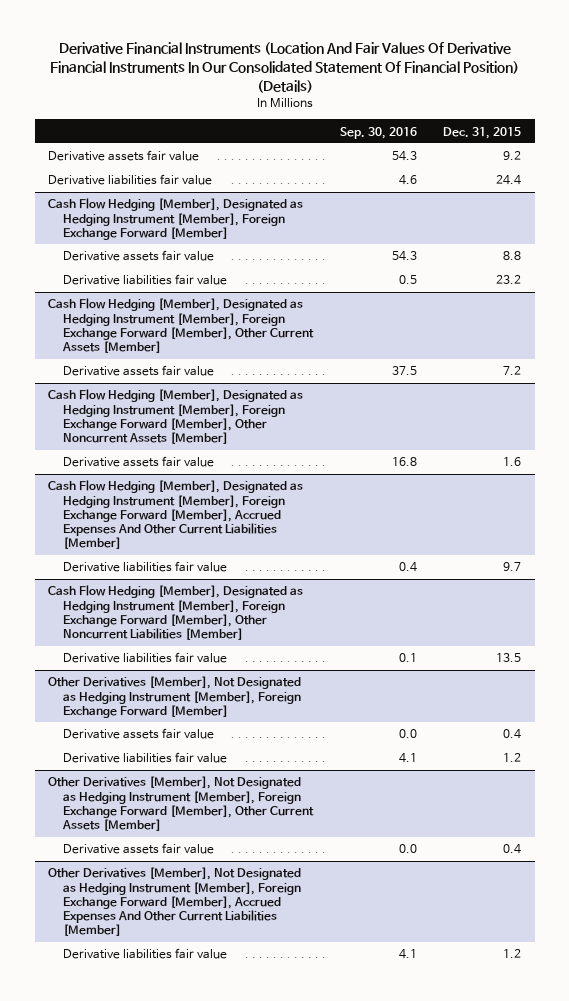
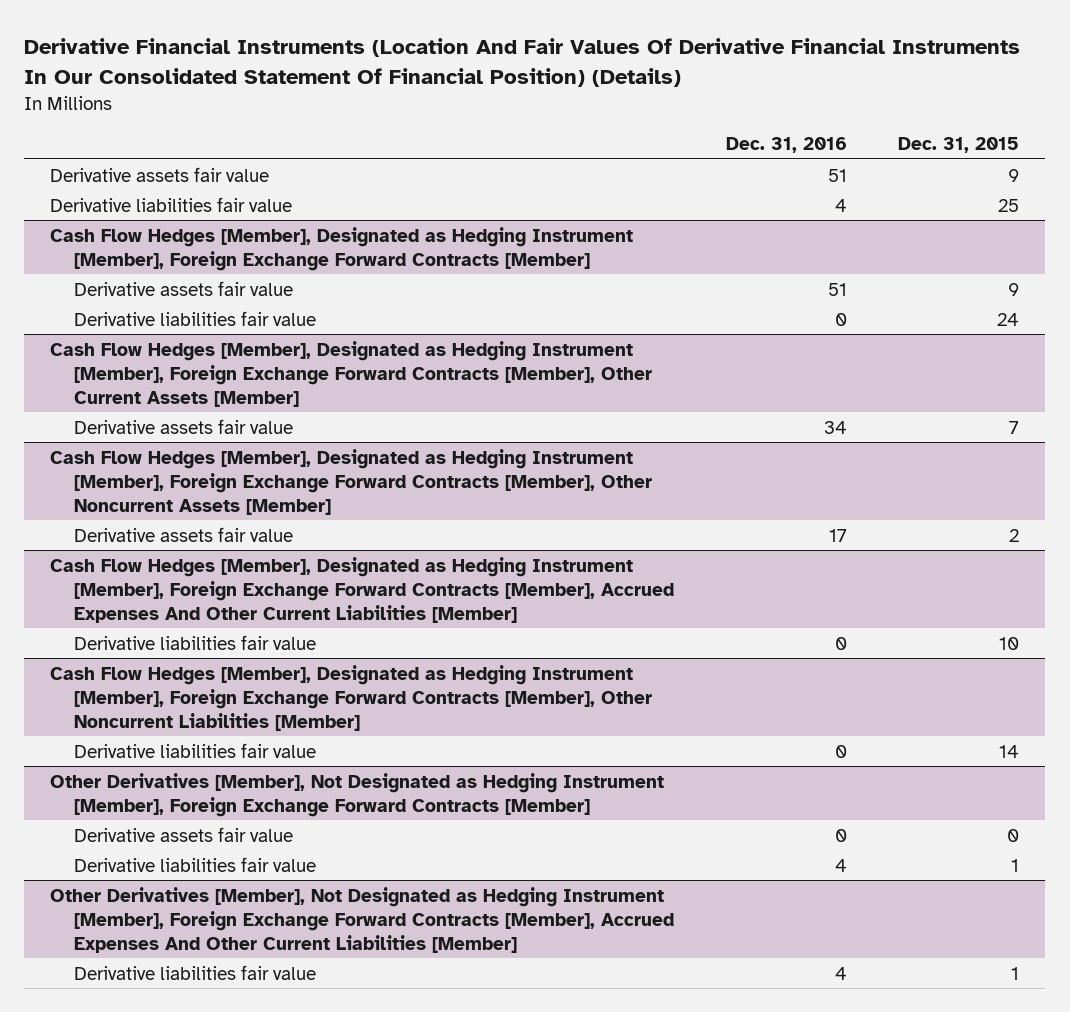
- | Sep. 30, 2016 | Dec. 31, 2015
+ | Dec. 31, 2016 | Dec. 31, 2015
- Derivative assets fair value | 54.3 | 9.2
- Derivative liabilities fair value | 4.6 | 24.4
- Cash Flow Hedging [Member], Designated as Hedging Instrument [Member], Foreign Exchange Forward [Member]
- Derivative assets fair value | 54.3 | 8.8
- Derivative liabilities fair value | 0.5 | 23.2
- Cash Flow Hedging [Member], Designated as Hedging Instrument [Member], Foreign Exchange Forward [Member], Other Current Assets [Member]
- Derivative assets fair value | 37.5 | 7.2
- Cash Flow Hedging [Member], Designated as Hedging Instrument [Member], Foreign Exchange Forward [Member], Other Noncurrent Assets [Member]
- Derivative assets fair value | 16.8 | 1.6
- Cash Flow Hedging [Member], Designated as Hedging Instrument [Member], Foreign Exchange Forward [Member], Accrued Expenses And Other Current Liabilities [Member]
- Derivative liabilities fair value | 0.4 | 9.7
- Cash Flow Hedging [Member], Designated as Hedging Instrument [Member], Foreign Exchange Forward [Member], Other Noncurrent Liabilities [Member]
- Derivative liabilities fair value | 0.1 | 13.5
- Other Derivatives [Member], Not Designated as Hedging Instrument [Member], Foreign Exchange Forward [Member]
- Derivative assets fair value | 0.0 | 0.4
- Derivative liabilities fair value | 4.1 | 1.2
- Other Derivatives [Member], Not Designated as Hedging Instrument [Member], Foreign Exchange Forward [Member], Other Current Assets [Member]
- Derivative assets fair value | 0.0 | 0.4
- Other Derivatives [Member], Not Designated as Hedging Instrument [Member], Foreign Exchange Forward [Member], Accrued Expenses And Other Current Liabilities [Member]
- Derivative liabilities fair value | 4.1 | 1.2
+ Derivative assets fair value | 51 | 9
+ Derivative liabilities fair value | 4 | 25
+ Cash Flow Hedges [Member], Designated as Hedging Instrument [Member], Foreign Exchange Forward Contracts [Member]
+ Derivative assets fair value | 51 | 9
+ Derivative liabilities fair value | 0 | 24
+ Cash Flow Hedges [Member], Designated as Hedging Instrument [Member], Foreign Exchange Forward Contracts [Member], Other Current Assets [Member]
+ Derivative assets fair value | 34 | 7
+ Cash Flow Hedges [Member], Designated as Hedging Instrument [Member], Foreign Exchange Forward Contracts [Member], Other Noncurrent Assets [Member]
+ Derivative assets fair value | 17 | 2
+ Cash Flow Hedges [Member], Designated as Hedging Instrument [Member], Foreign Exchange Forward Contracts [Member], Accrued Expenses And Other Current Liabilities [Member]
+ Derivative liabilities fair value | 0 | 10
+ Cash Flow Hedges [Member], Designated as Hedging Instrument [Member], Foreign Exchange Forward Contracts [Member], Other Noncurrent Liabilities [Member]
+ Derivative liabilities fair value | 0 | 14
+ Other Derivatives [Member], Not Designated as Hedging Instrument [Member], Foreign Exchange Forward Contracts [Member]
+ Derivative assets fair value | 0 | 0
+ Derivative liabilities fair value | 4 | 1
+ Other Derivatives [Member], Not Designated as Hedging Instrument [Member], Foreign Exchange Forward Contracts [Member], Accrued Expenses And Other Current Liabilities [Member]
+ Derivative liabilities fair value | 4 | 1

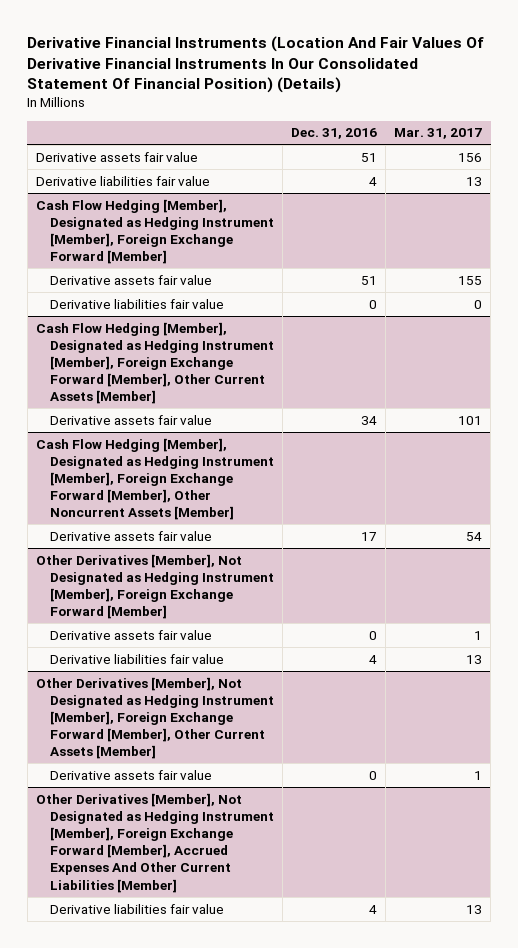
- | Dec. 31, 2016 | Dec. 31, 2015
+ | Dec. 31, 2016 | Mar. 31, 2017
- Cash Flow Hedges [Member], Designated as Hedging Instrument [Member], Foreign Exchange Forward Contracts [Member]
+ Cash Flow Hedging [Member], Designated as Hedging Instrument [Member], Foreign Exchange Forward [Member]
- Cash Flow Hedges [Member], Designated as Hedging Instrument [Member], Foreign Exchange Forward Contracts [Member], Other Current Assets [Member]
+ Cash Flow Hedging [Member], Designated as Hedging Instrument [Member], Foreign Exchange Forward [Member], Other Current Assets [Member]
- Cash Flow Hedges [Member], Designated as Hedging Instrument [Member], Foreign Exchange Forward Contracts [Member], Other Noncurrent Assets [Member]
+ Cash Flow Hedging [Member], Designated as Hedging Instrument [Member], Foreign Exchange Forward [Member], Other Noncurrent Assets [Member]
- Cash Flow Hedges [Member], Designated as Hedging Instrument [Member], Foreign Exchange Forward Contracts [Member], Accrued Expenses And Other Current Liabilities [Member]
- Derivative liabilities fair value | 0 | 10
- Cash Flow Hedges [Member], Designated as Hedging Instrument [Member], Foreign Exchange Forward Contracts [Member], Other Noncurrent Liabilities [Member]
- Derivative liabilities fair value | 0 | 14
- Other Derivatives [Member], Not Designated as Hedging Instrument [Member], Foreign Exchange Forward Contracts [Member]
+ Other Derivatives [Member], Not Designated as Hedging Instrument [Member], Foreign Exchange Forward [Member]
- Other Derivatives [Member], Not Designated as Hedging Instrument [Member], Foreign Exchange Forward Contracts [Member], Accrued Expenses And Other Current Liabilities [Member]
+ Other Derivatives [Member], Not Designated as Hedging Instrument [Member], Foreign Exchange Forward [Member], Other Current Assets [Member]
+ Derivative assets fair value | 0 | 1
+ Other Derivatives [Member], Not Designated as Hedging Instrument [Member], Foreign Exchange Forward [Member], Accrued Expenses And Other Current Liabilities [Member]

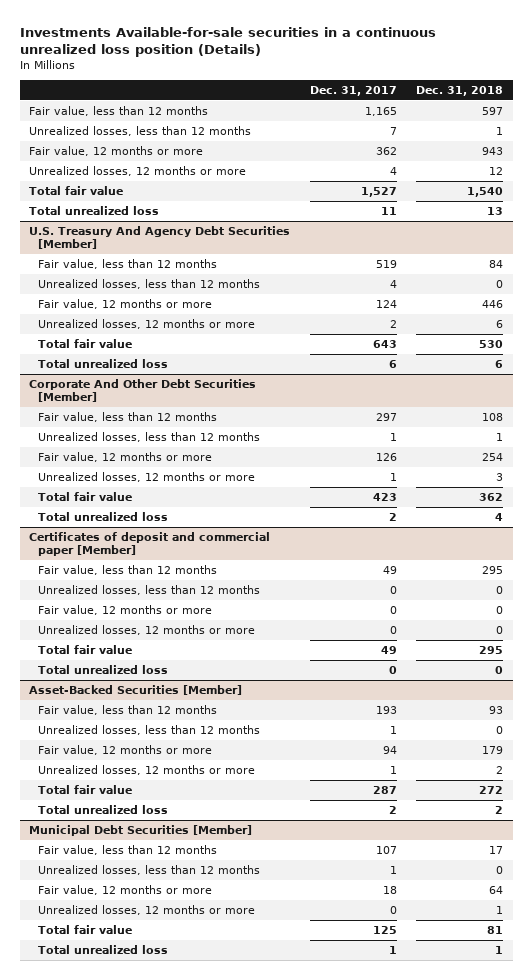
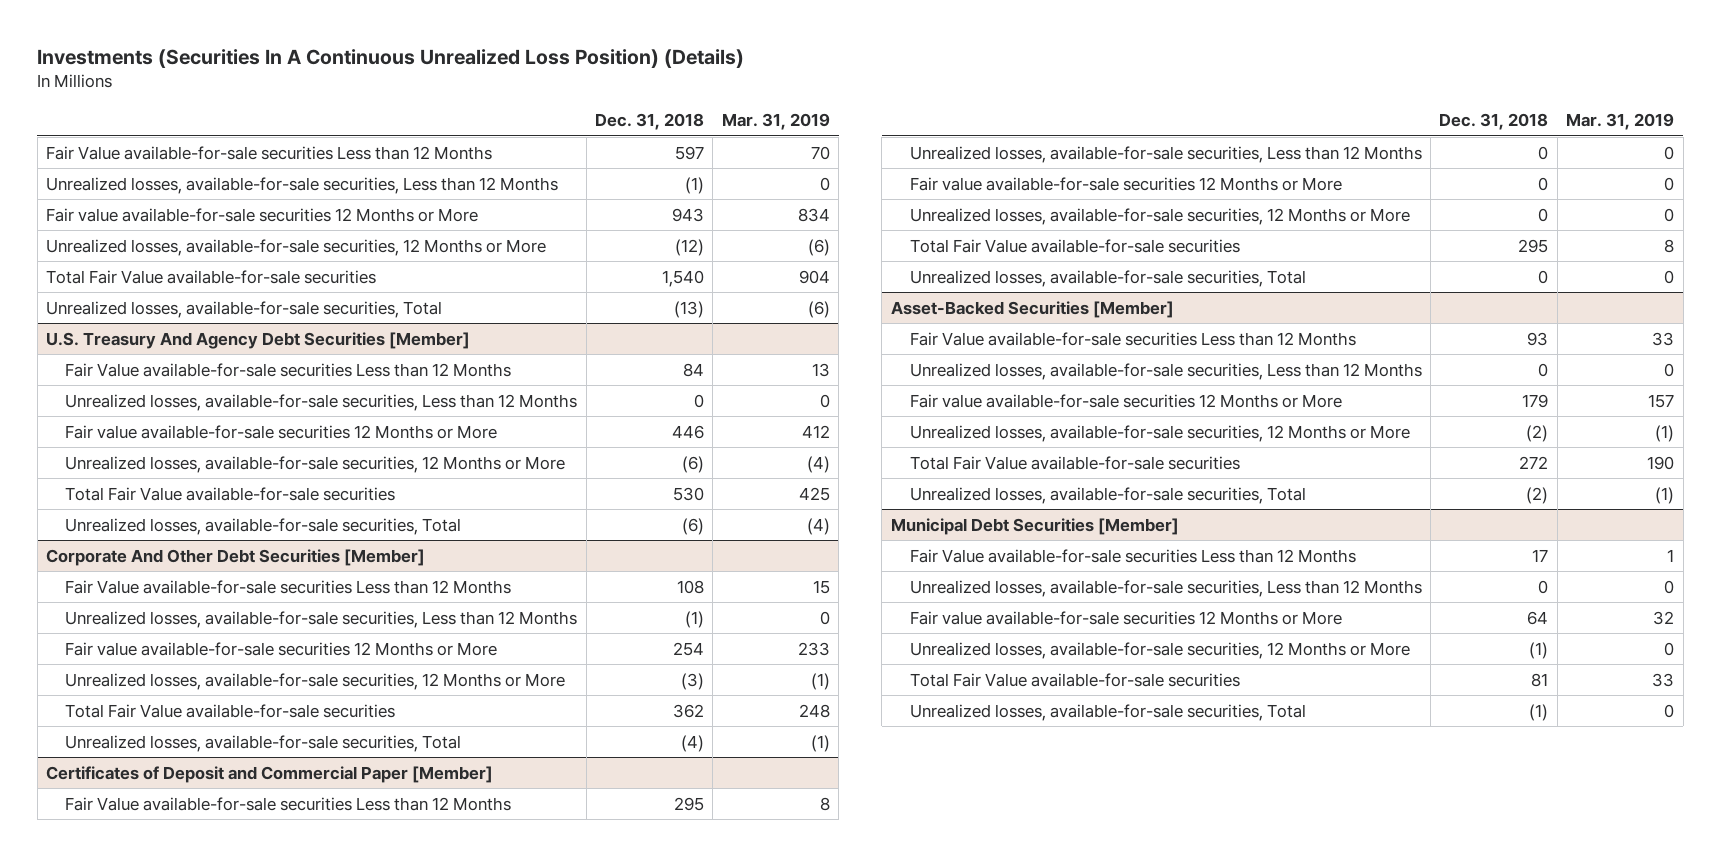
- Investments Available-for-sale securities in a continuous unrealized loss position (Details)
+ Investments (Securities In A Continuous Unrealized Loss Position) (Details)
- | Dec. 31, 2017 | Dec. 31, 2018
+ | Dec. 31, 2018 | Mar. 31, 2019
- Fair value, less than 12 months | 1,165 | 597
- Unrealized losses, less than 12 months | 7 | 1
- Fair value, 12 months or more | 362 | 943
- Unrealized losses, 12 months or more | 4 | 12
- Total fair value | 1,527 | 1,540
- Total unrealized loss | 11 | 13
+ Fair Value available-for-sale securities Less than 12 Months | 597 | 70
+ Unrealized losses, available-for-sale securities, Less than 12 Months | (1) | 0
+ Fair value available-for-sale securities 12 Months or More | 943 | 834
+ Unrealized losses, available-for-sale securities, 12 Months or More | (12) | (6)
+ Total Fair Value available-for-sale securities | 1,540 | 904
+ Unrealized losses, available-for-sale securities, Total | (13) | (6)
@ U.S. Treasury And Agency Debt Securities [Member]
- Fair value, less than 12 months | 519 | 84
- Unrealized losses, less than 12 months | 4 | 0
- Fair value, 12 months or more | 124 | 446
- Unrealized losses, 12 months or more | 2 | 6
- Total fair value | 643 | 530
- Total unrealized loss | 6 | 6
+ Fair Value available-for-sale securities Less than 12 Months | 84 | 13
+ Unrealized losses, available-for-sale securities, Less than 12 Months | 0 | 0
+ Fair value available-for-sale securities 12 Months or More | 446 | 412
+ Unrealized losses, available-for-sale securities, 12 Months or More | (6) | (4)
+ Total Fair Value available-for-sale securities | 530 | 425
+ Unrealized losses, available-for-sale securities, Total | (6) | (4)
@ Corporate And Other Debt Securities [Member]
- Fair value, less than 12 months | 297 | 108
- Unrealized losses, less than 12 months | 1 | 1
- Fair value, 12 months or more | 126 | 254
- Unrealized losses, 12 months or more | 1 | 3
- Total fair value | 423 | 362
- Total unrealized loss | 2 | 4
- Certificates of deposit and commercial paper [Member]
- Fair value, less than 12 months | 49 | 295
- Unrealized losses, less than 12 months | 0 | 0
- Fair value, 12 months or more | 0 | 0
- Unrealized losses, 12 months or more | 0 | 0
- Total fair value | 49 | 295
- Total unrealized loss | 0 | 0
@ Corporate And Other Debt Securities [Member]
+ Fair Value available-for-sale securities Less than 12 Months | 108 | 15
+ Unrealized losses, available-for-sale securities, Less than 12 Months | (1) | 0
+ Fair value available-for-sale securities 12 Months or More | 254 | 233
+ Unrealized losses, available-for-sale securities, 12 Months or More | (3) | (1)
+ Total Fair Value available-for-sale securities | 362 | 248
+ Unrealized losses, available-for-sale securities, Total | (4) | (1)
+ Certificates of Deposit and Commercial Paper [Member]
+ Fair Value available-for-sale securities Less than 12 Months | 295 | 8
+ Unrealized losses, available-for-sale securities, Less than 12 Months | 0 | 0
+ Fair value available-for-sale securities 12 Months or More | 0 | 0
+ Unrealized losses, available-for-sale securities, 12 Months or More | 0 | 0
+ Total Fair Value available-for-sale securities | 295 | 8
+ Unrealized losses, available-for-sale securities, Total | 0 | 0
@ Asset-Backed Securities [Member]
- Fair value, less than 12 months | 193 | 93
- Unrealized losses, less than 12 months | 1 | 0
- Fair value, 12 months or more | 94 | 179
- Unrealized losses, 12 months or more | 1 | 2
- Total fair value | 287 | 272
- Total unrealized loss | 2 | 2
+ Fair Value available-for-sale securities Less than 12 Months | 93 | 33
+ Unrealized losses, available-for-sale securities, Less than 12 Months | 0 | 0
+ Fair value available-for-sale securities 12 Months or More | 179 | 157
+ Unrealized losses, available-for-sale securities, 12 Months or More | (2) | (1)
+ Total Fair Value available-for-sale securities | 272 | 190
+ Unrealized losses, available-for-sale securities, Total | (2) | (1)
@ Municipal Debt Securities [Member]
- Fair value, less than 12 months | 107 | 17
- Unrealized losses, less than 12 months | 1 | 0
- Fair value, 12 months or more | 18 | 64
- Unrealized losses, 12 months or more | 0 | 1
- Total fair value | 125 | 81
- Total unrealized loss | 1 | 1
+ Fair Value available-for-sale securities Less than 12 Months | 17 | 1
+ Unrealized losses, available-for-sale securities, Less than 12 Months | 0 | 0
+ Fair value available-for-sale securities 12 Months or More | 64 | 32
+ Unrealized losses, available-for-sale securities, 12 Months or More | (1) | 0
+ Total Fair Value available-for-sale securities | 81 | 33
+ Unrealized losses, available-for-sale securities, Total | (1) | 0

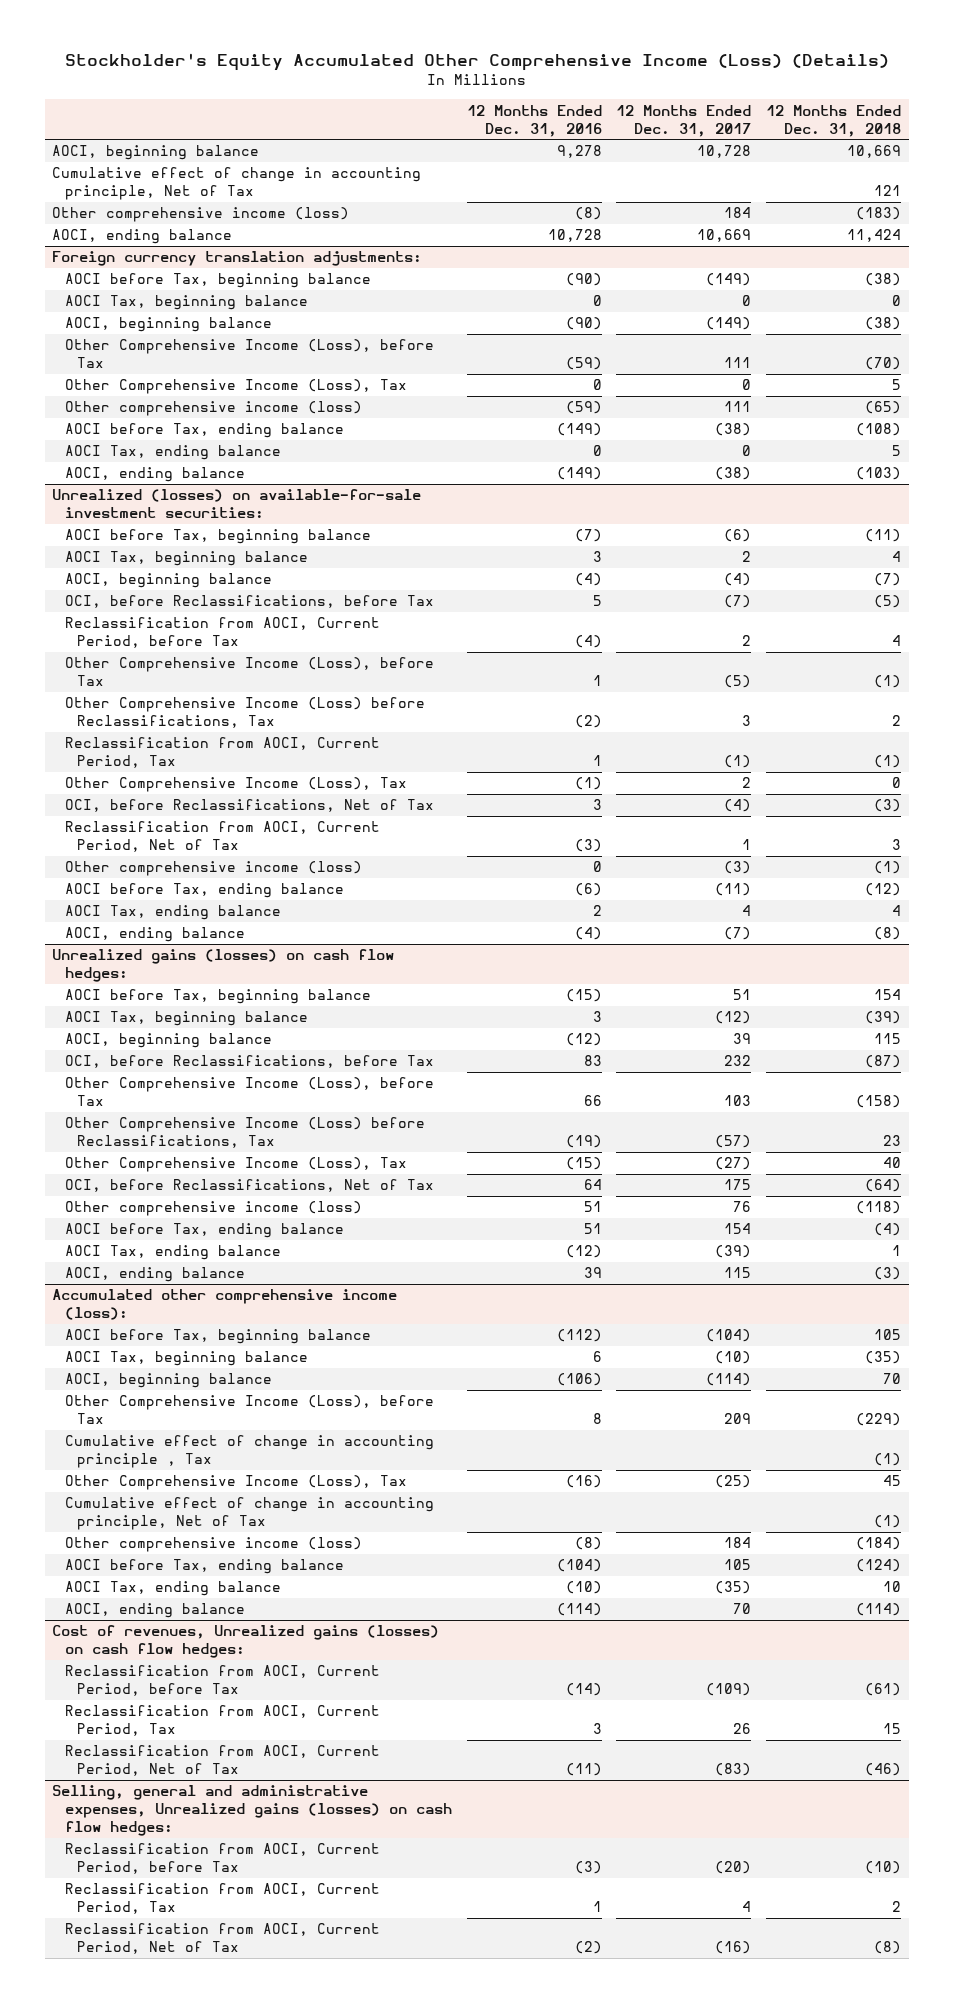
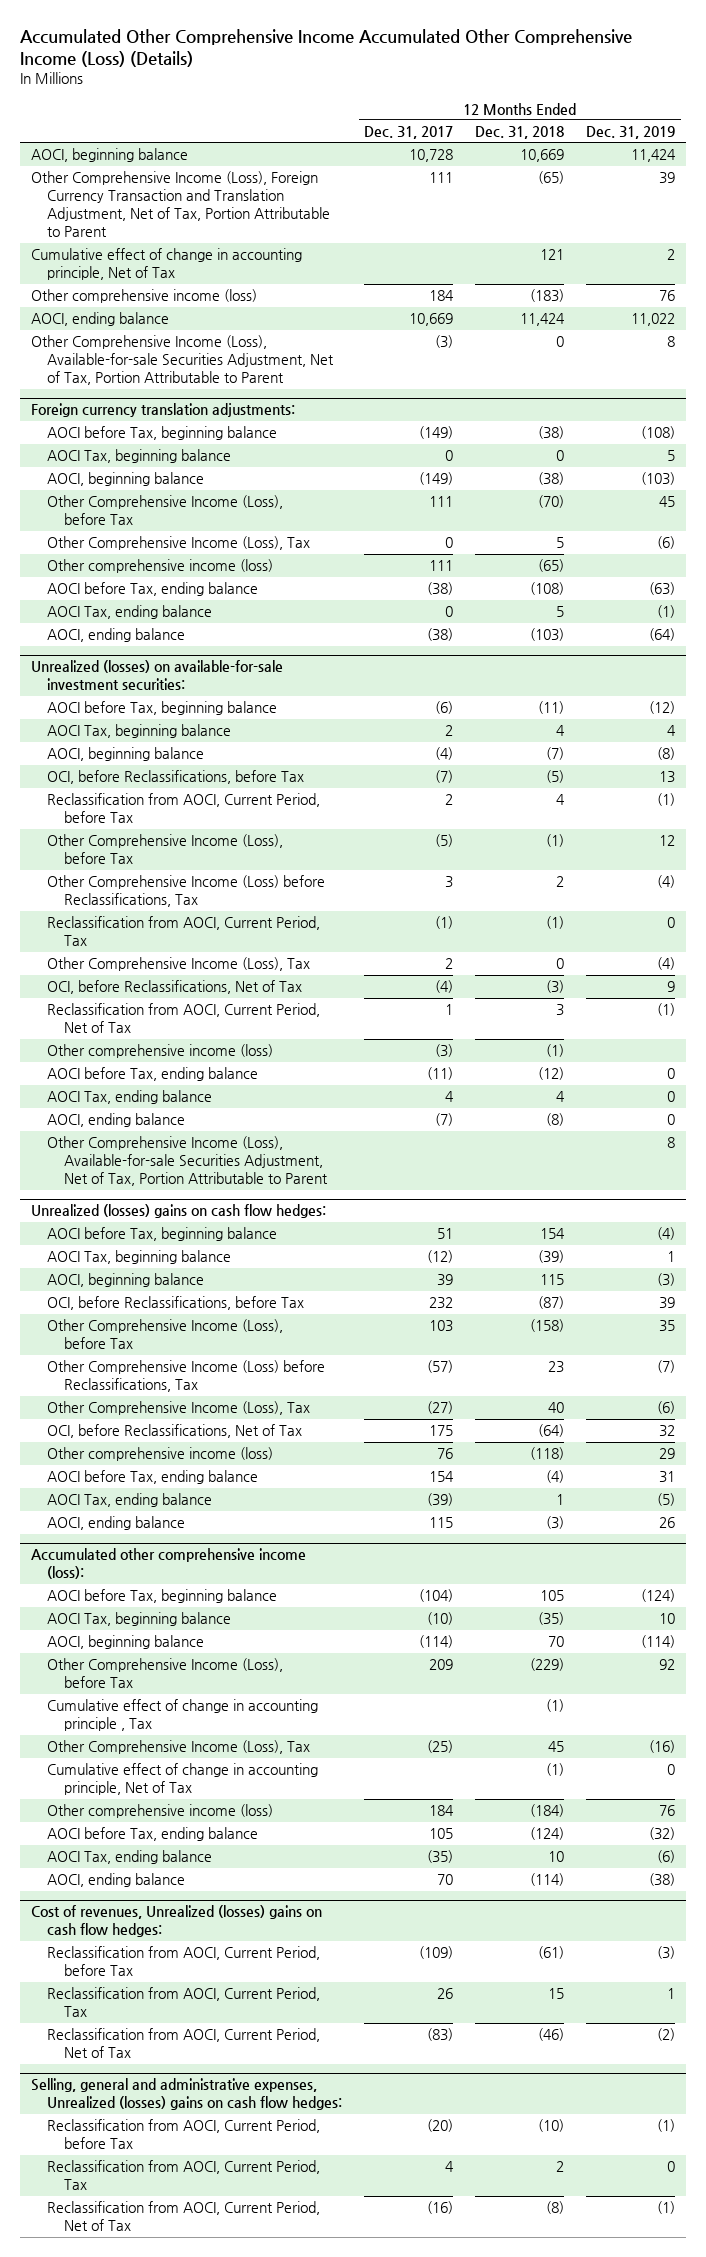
- Stockholder's Equity Accumulated Other Comprehensive Income (Loss) (Details)
+ Accumulated Other Comprehensive Income Accumulated Other Comprehensive Income (Loss) (Details)
- | 12 Months Ended Dec. 31, 2016 | 12 Months Ended Dec. 31, 2017 | 12 Months Ended Dec. 31, 2018
+ | 12 Months Ended Dec. 31, 2017 | 12 Months Ended Dec. 31, 2018 | 12 Months Ended Dec. 31, 2019
+ Other Comprehensive Income (Loss), Foreign Currency Transaction and Translation Adjustment, Net of Tax, Portion Attributable to Parent | 111 | (65) | 39
+ Other Comprehensive Income (Loss), Available-for-sale Securities Adjustment, Net of Tax, Portion Attributable to Parent | (3) | 0 | 8
- Unrealized gains (losses) on cash flow hedges:
@ Unrealized (losses) on available-for-sale investment securities:
+ Other Comprehensive Income (Loss), Available-for-sale Securities Adjustment, Net of Tax, Portion Attributable to Parent | | | 8
+ Unrealized (losses) gains on cash flow hedges:
- Cost of revenues, Unrealized gains (losses) on cash flow hedges:
+ Cost of revenues, Unrealized (losses) gains on cash flow hedges:
- Selling, general and administrative expenses, Unrealized gains (losses) on cash flow hedges:
+ Selling, general and administrative expenses, Unrealized (losses) gains on cash flow hedges:

